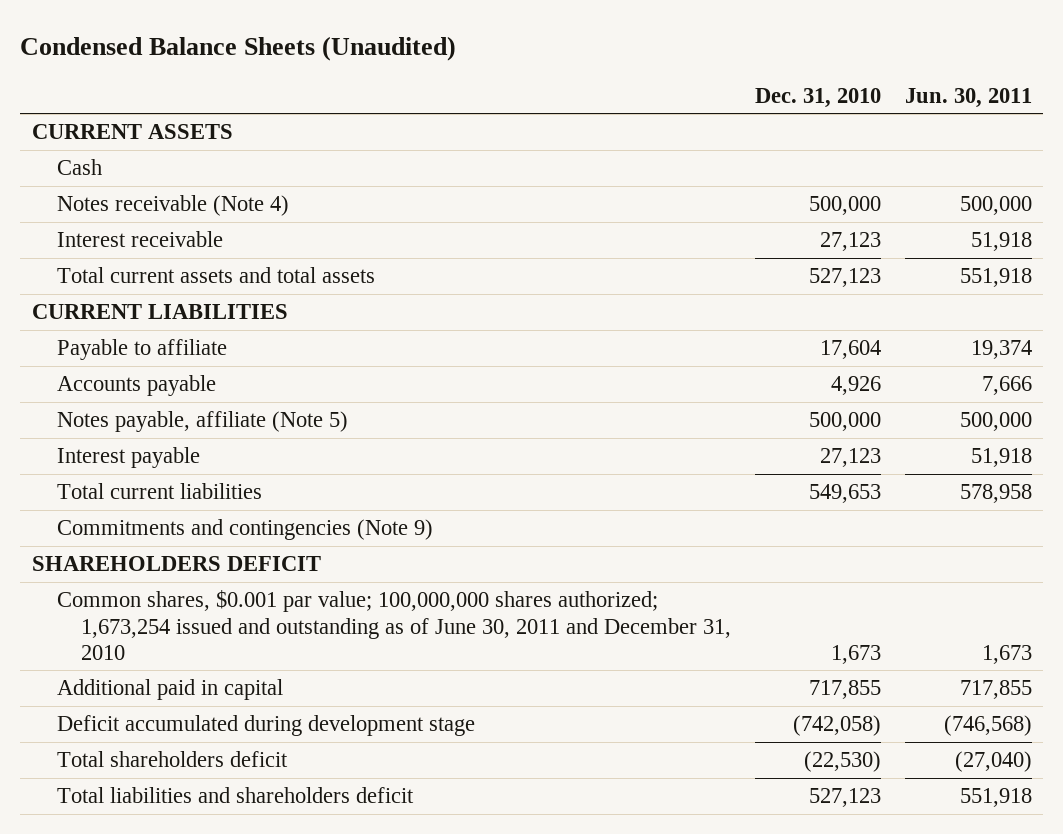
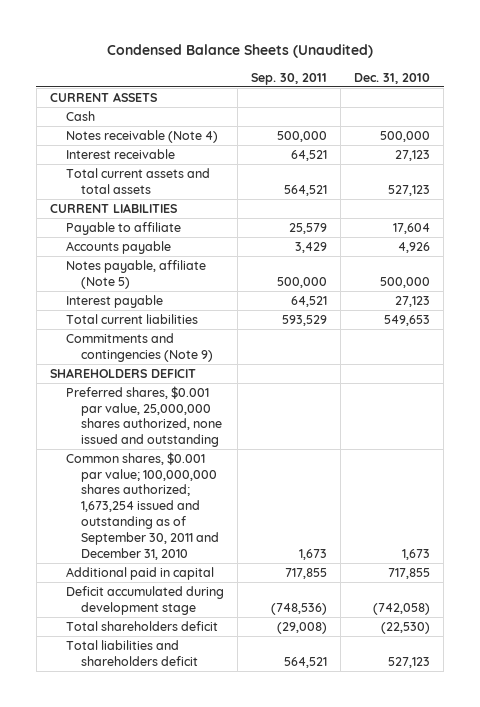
- | Dec. 31, 2010 | Jun. 30, 2011
+ | Sep. 30, 2011 | Dec. 31, 2010
- Common shares, $0.001 par value; 100,000,000 shares authorized; 1,673,254 issued and outstanding as of June 30, 2011 and December 31, 2010 | 1,673 | 1,673
+ Preferred shares, $0.001 par value, 25,000,000 shares authorized, none issued and outstanding
+ Common shares, $0.001 par value; 100,000,000 shares authorized; 1,673,254 issued and outstanding as of September 30, 2011 and December 31, 2010 | 1,673 | 1,673

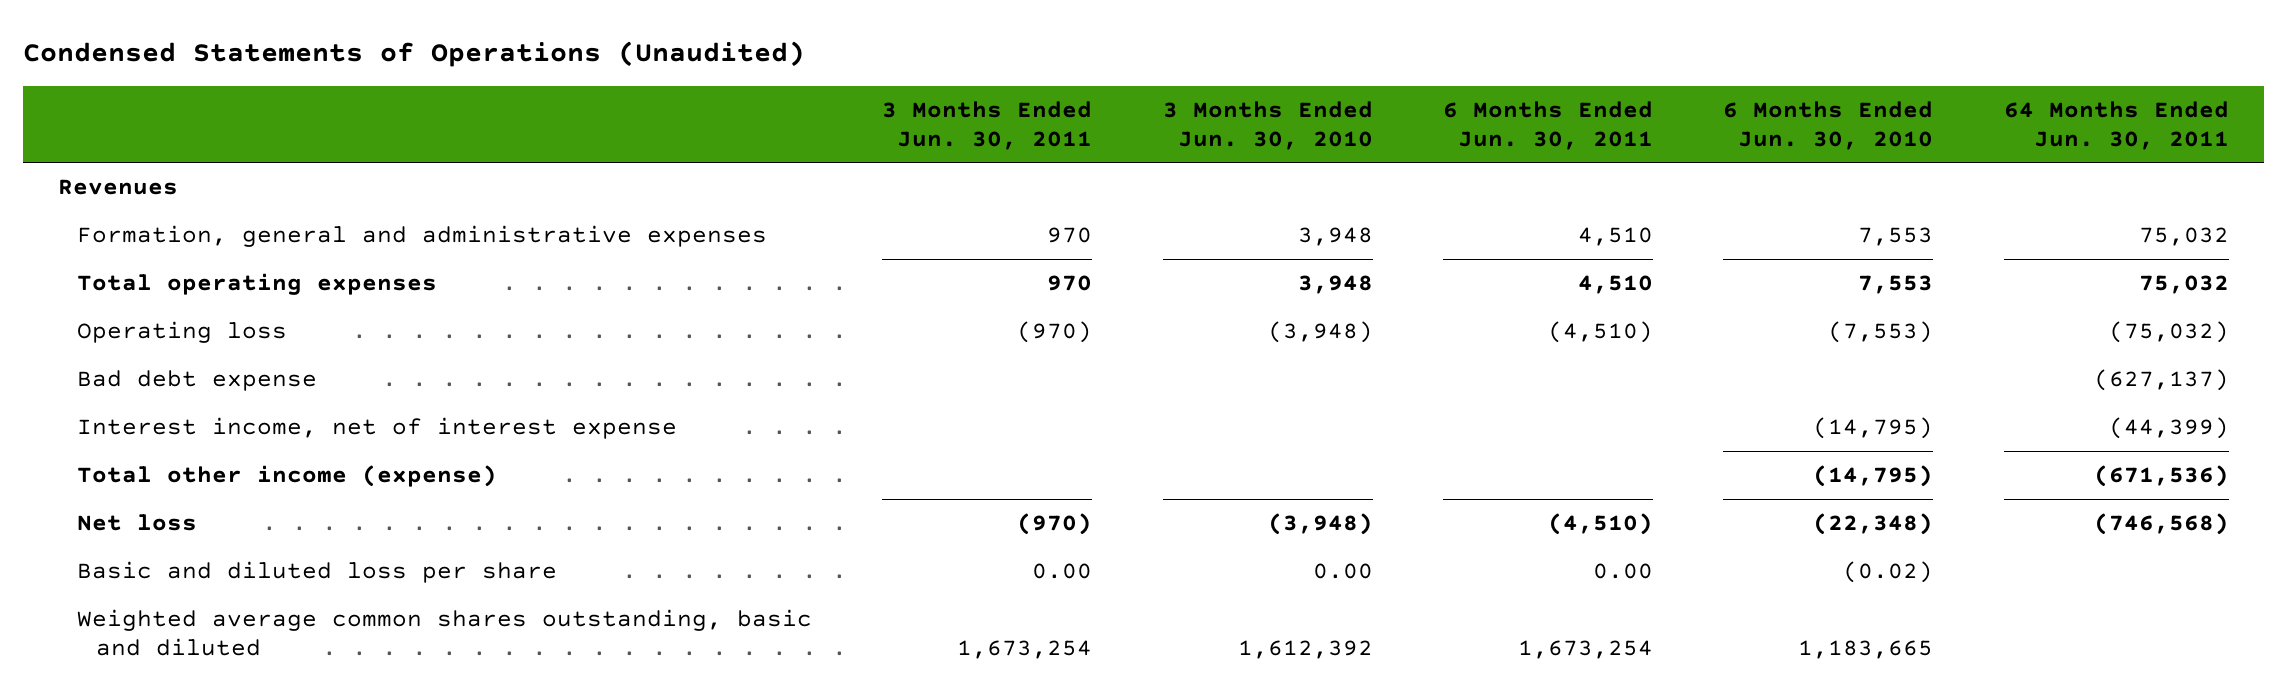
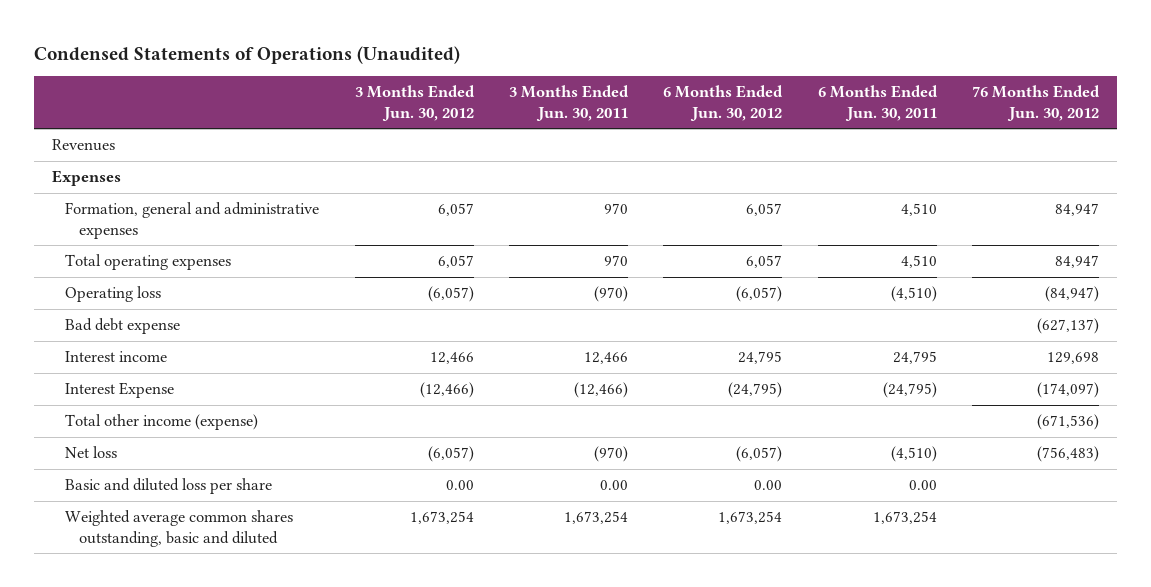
- | 3 Months Ended Jun. 30, 2011 | 3 Months Ended Jun. 30, 2010 | 6 Months Ended Jun. 30, 2011 | 6 Months Ended Jun. 30, 2010 | 64 Months Ended Jun. 30, 2011
+ | 3 Months Ended Jun. 30, 2012 | 3 Months Ended Jun. 30, 2011 | 6 Months Ended Jun. 30, 2012 | 6 Months Ended Jun. 30, 2011 | 76 Months Ended Jun. 30, 2012
+ Expenses
- Interest income, net of interest expense | | | | (14,795) | (44,399)
+ Interest income | 12,466 | 12,466 | 24,795 | 24,795 | 129,698
+ Interest Expense | (12,466) | (12,466) | (24,795) | (24,795) | (174,097)

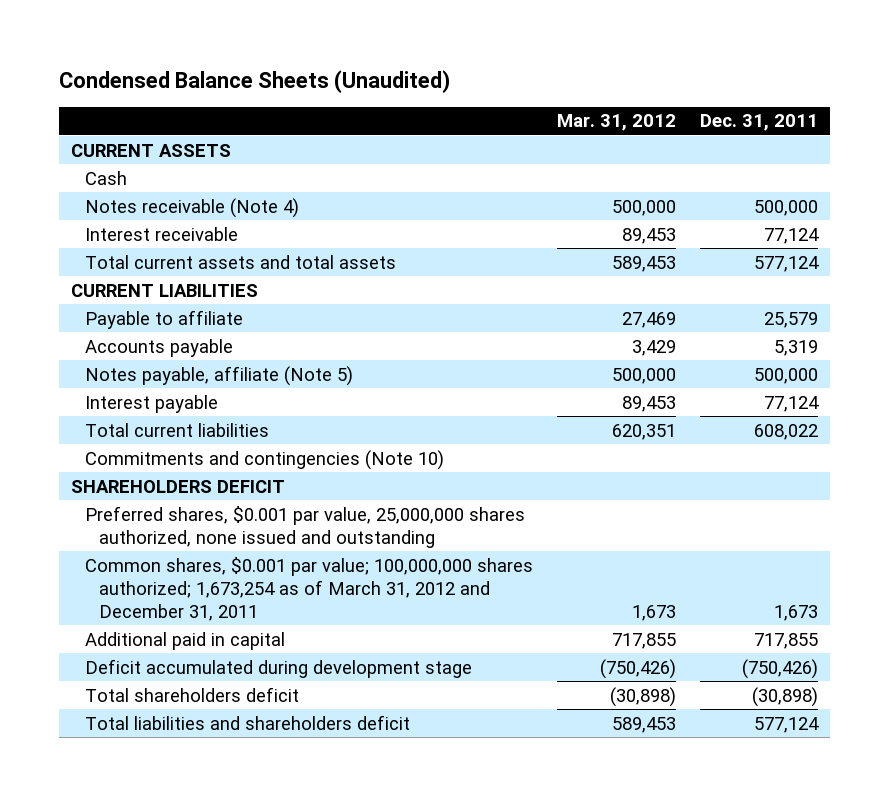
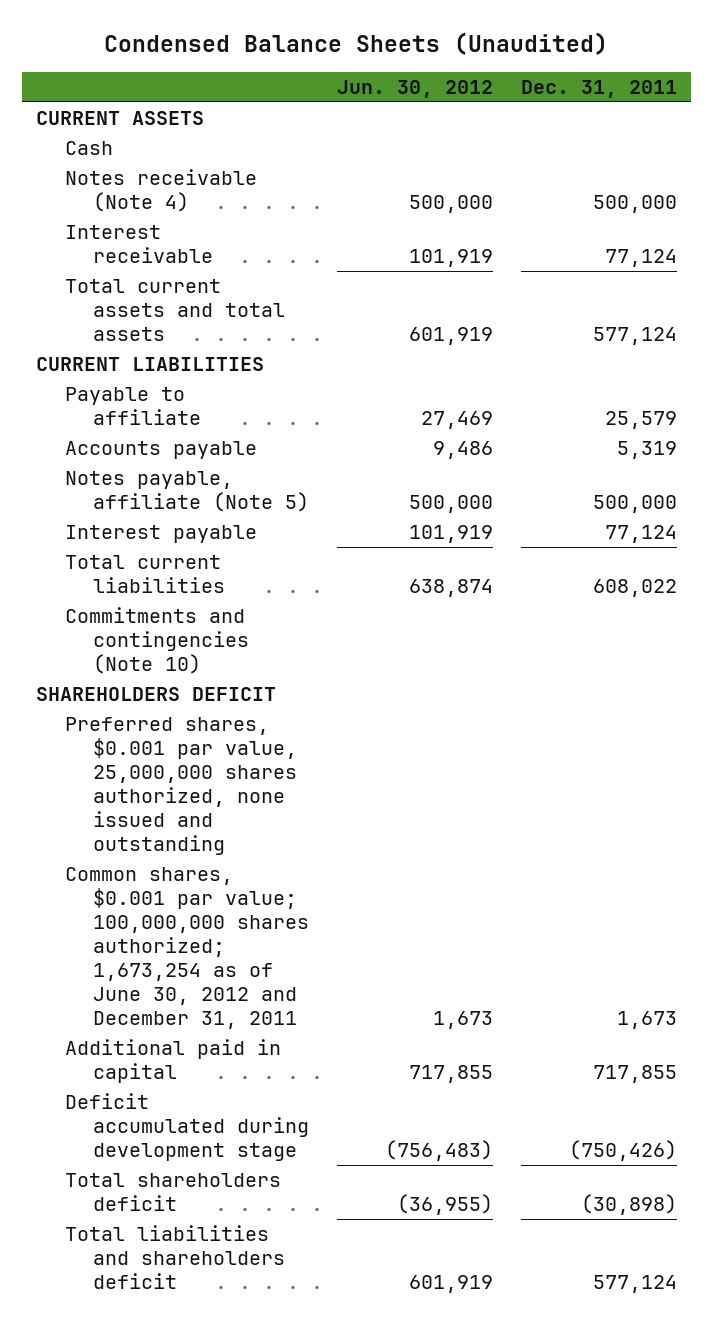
- | Mar. 31, 2012 | Dec. 31, 2011
+ | Jun. 30, 2012 | Dec. 31, 2011
- Common shares, $0.001 par value; 100,000,000 shares authorized; 1,673,254 as of March 31, 2012 and December 31, 2011 | 1,673 | 1,673
+ Common shares, $0.001 par value; 100,000,000 shares authorized; 1,673,254 as of June 30, 2012 and December 31, 2011 | 1,673 | 1,673

